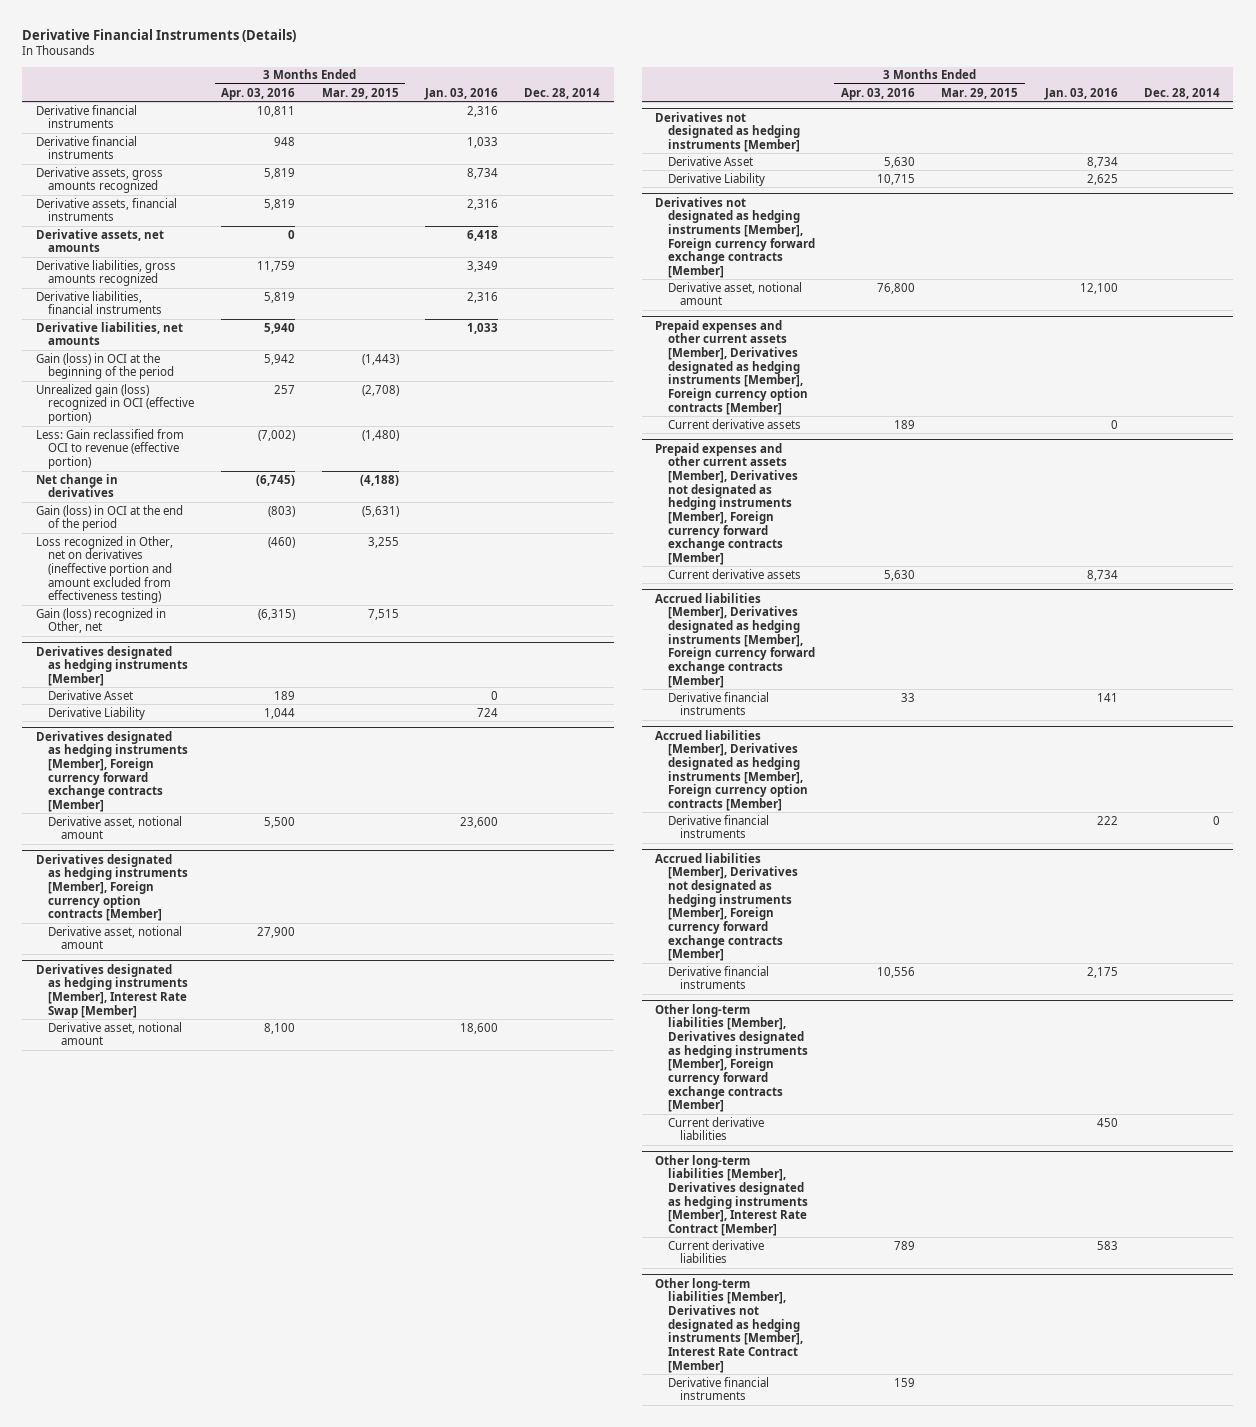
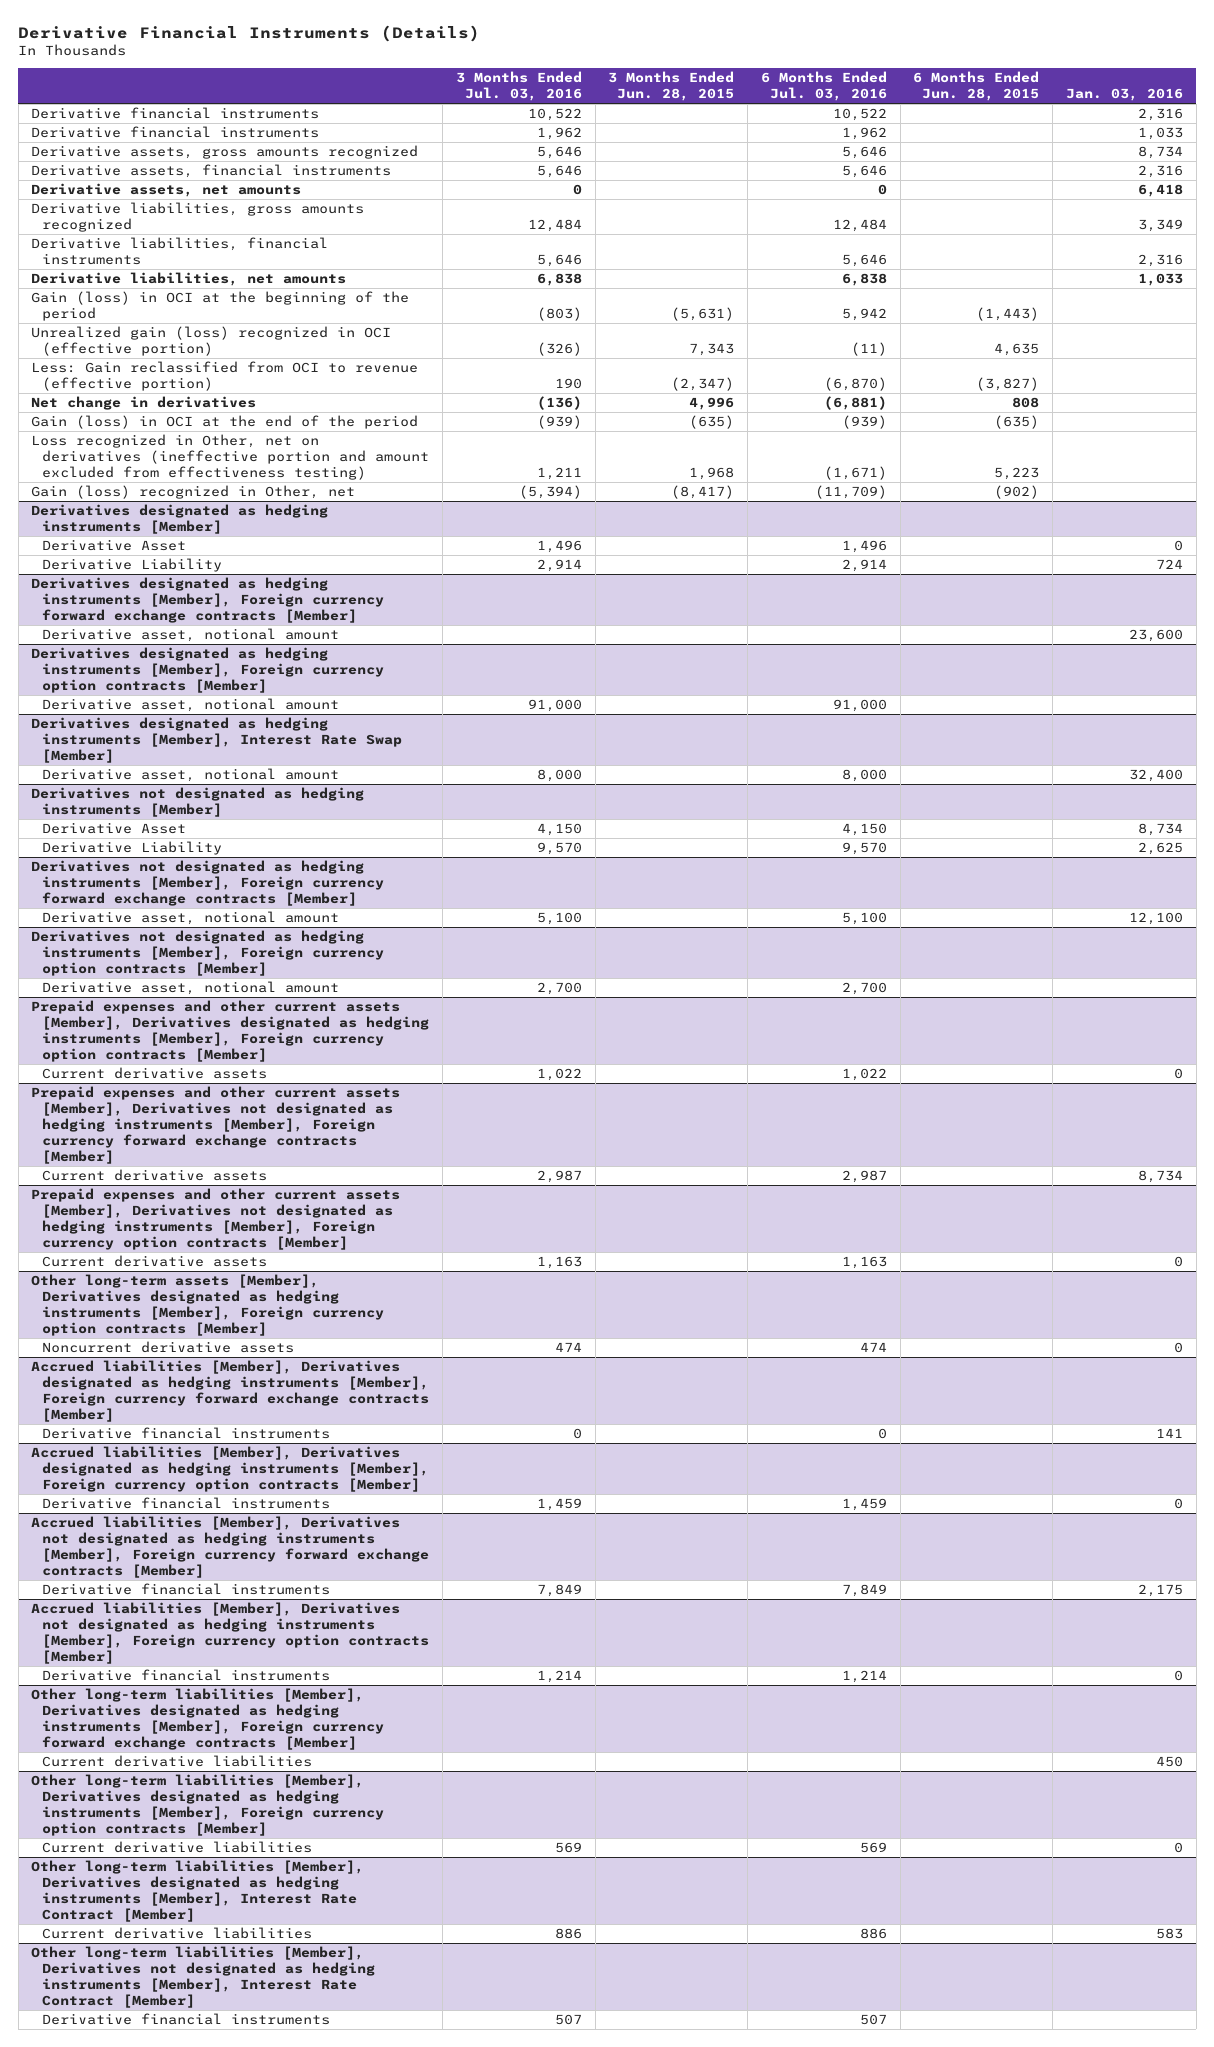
- | 3 Months Ended Apr. 03, 2016 | 3 Months Ended Mar. 29, 2015 | Jan. 03, 2016 | Dec. 28, 2014
+ | 3 Months Ended Jul. 03, 2016 | 3 Months Ended Jun. 28, 2015 | 6 Months Ended Jul. 03, 2016 | 6 Months Ended Jun. 28, 2015 | Jan. 03, 2016
@ Derivatives designated as hedging instruments [Member], Interest Rate Swap [Member]
- Derivative asset, notional amount | 8,100 | | 18,600 |
+ Derivative asset, notional amount | 8,000 | | 8,000 | | 32,400
+ Derivatives not designated as hedging instruments [Member], Foreign currency option contracts [Member]
+ Derivative asset, notional amount | 2,700 | | 2,700 | |
+ Prepaid expenses and other current assets [Member], Derivatives not designated as hedging instruments [Member], Foreign currency option contracts [Member]
+ Current derivative assets | 1,163 | | 1,163 | | 0
+ Other long-term assets [Member], Derivatives designated as hedging instruments [Member], Foreign currency option contracts [Member]
+ Noncurrent derivative assets | 474 | | 474 | | 0
@ Accrued liabilities [Member], Derivatives designated as hedging instruments [Member], Foreign currency option contracts [Member]
- Derivative financial instruments | | | 222 | 0
+ Derivative financial instruments | 1,459 | | 1,459 | | 0
+ Accrued liabilities [Member], Derivatives not designated as hedging instruments [Member], Foreign currency option contracts [Member]
+ Derivative financial instruments | 1,214 | | 1,214 | | 0
+ Other long-term liabilities [Member], Derivatives designated as hedging instruments [Member], Foreign currency option contracts [Member]
+ Current derivative liabilities | 569 | | 569 | | 0

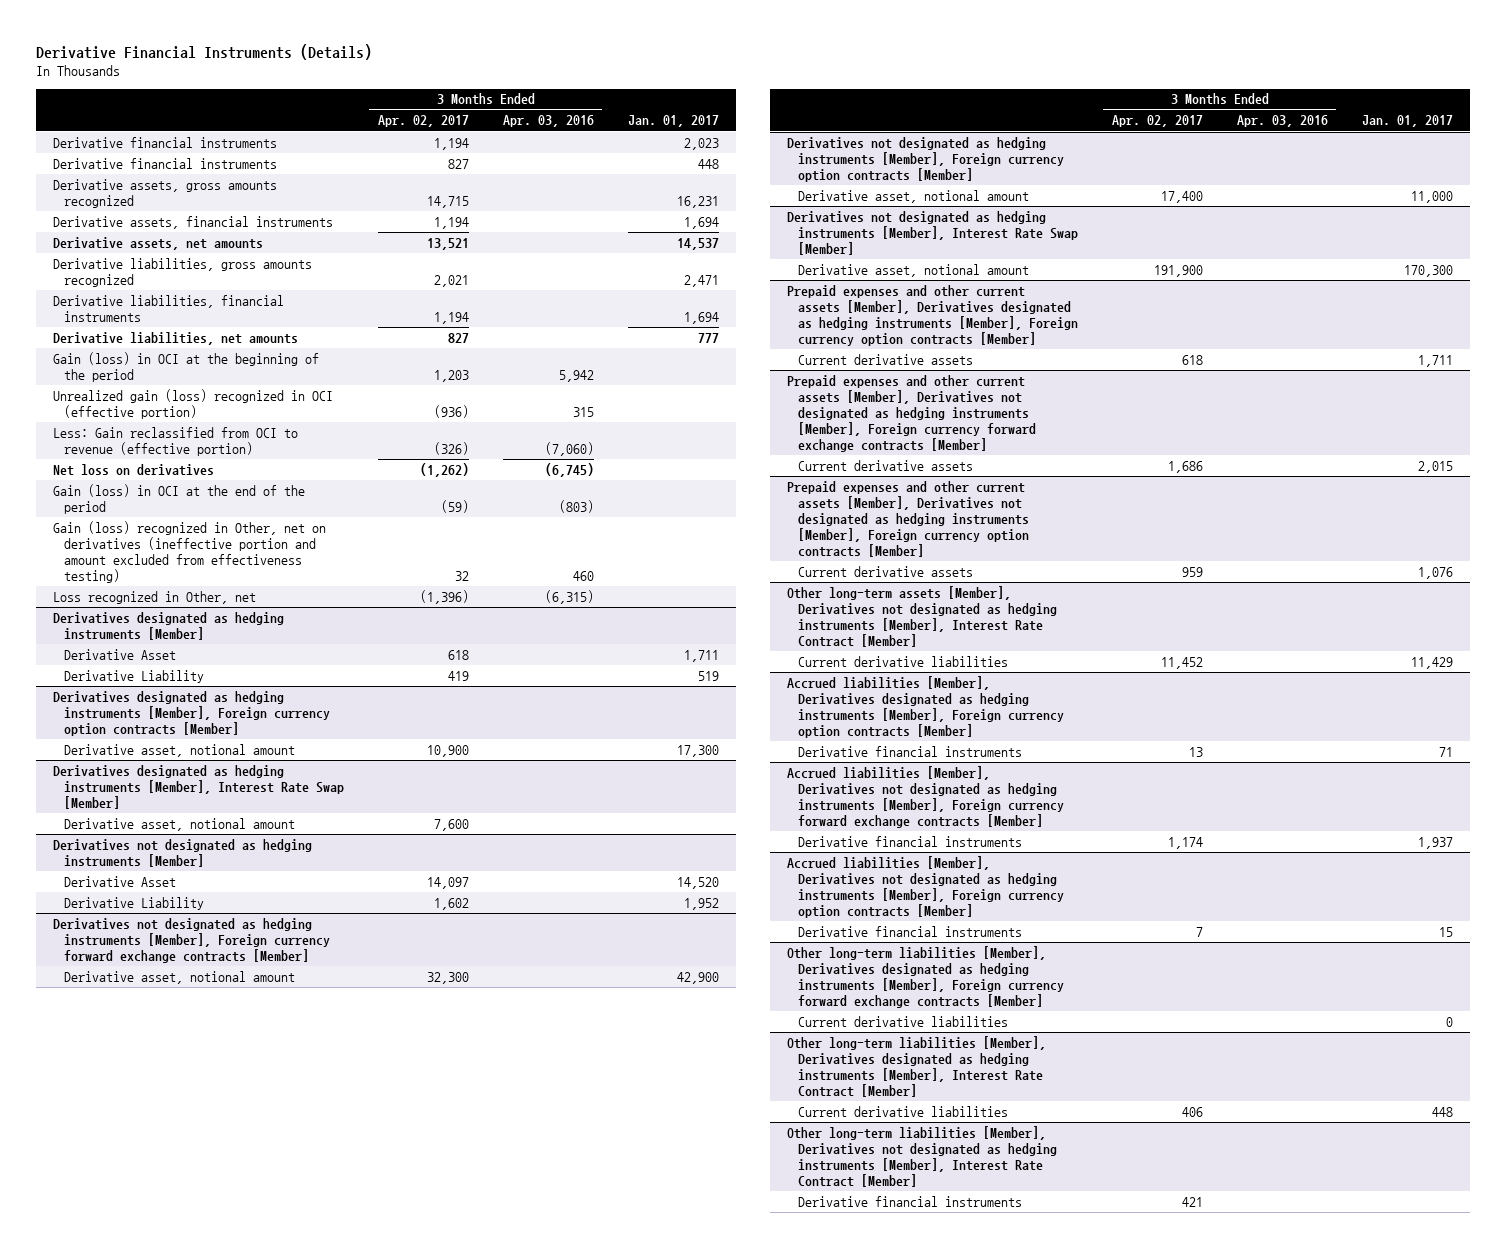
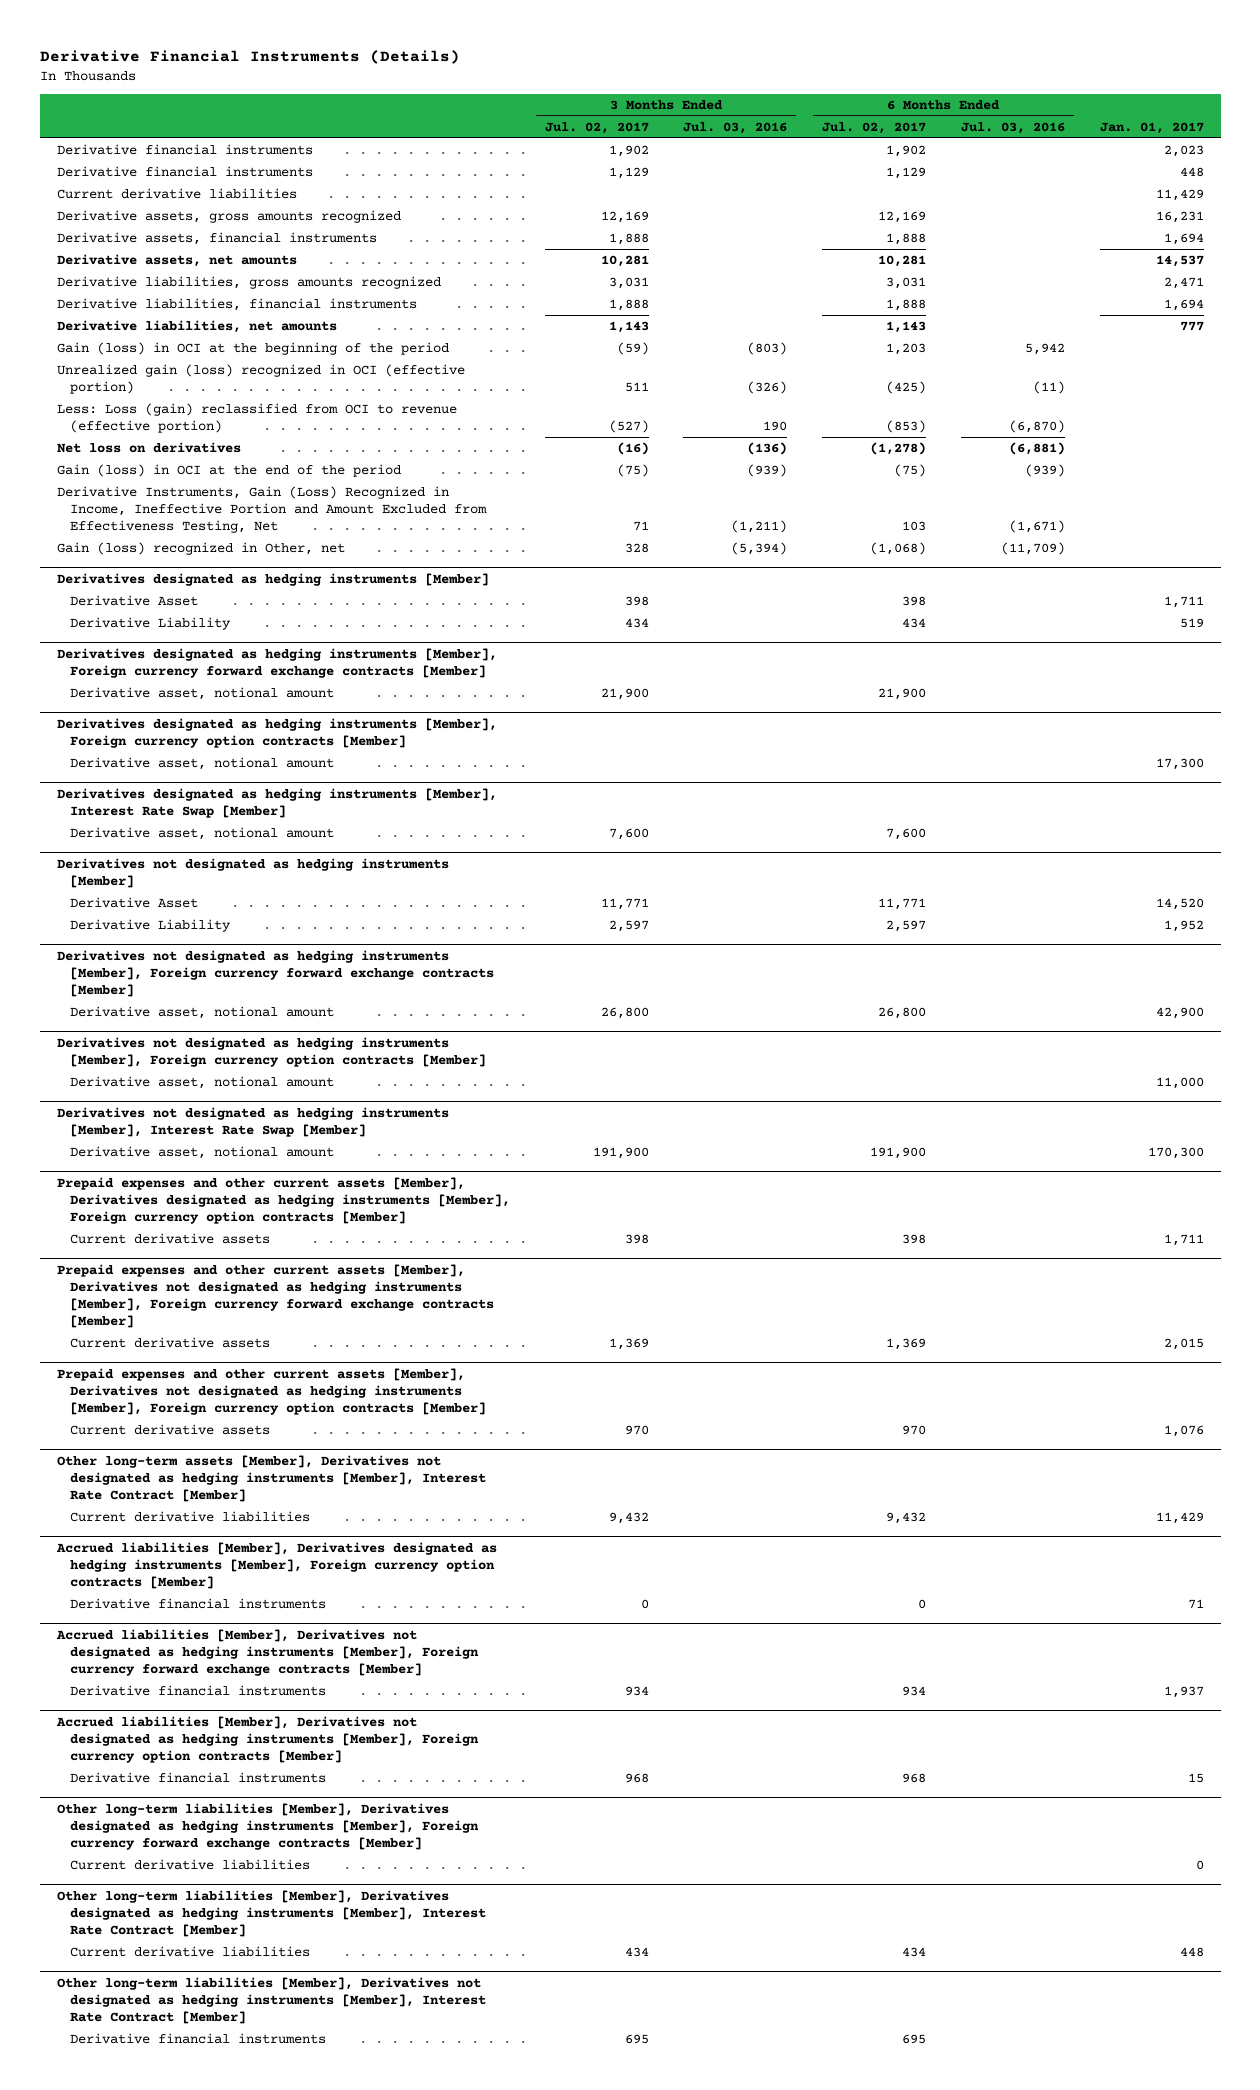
- | 3 Months Ended Apr. 02, 2017 | 3 Months Ended Apr. 03, 2016 | Jan. 01, 2017
+ | 3 Months Ended Jul. 02, 2017 | 3 Months Ended Jul. 03, 2016 | 6 Months Ended Jul. 02, 2017 | 6 Months Ended Jul. 03, 2016 | Jan. 01, 2017
+ Current derivative liabilities | | | | | 11,429
- Less: Gain reclassified from OCI to revenue (effective portion) | (326) | (7,060) |
+ Less: Loss (gain) reclassified from OCI to revenue (effective portion) | (527) | 190 | (853) | (6,870) |
- Gain (loss) recognized in Other, net on derivatives (ineffective portion and amount excluded from effectiveness testing) | 32 | 460 |
- Loss recognized in Other, net | (1,396) | (6,315) |
+ Derivative Instruments, Gain (Loss) Recognized in Income, Ineffective Portion and Amount Excluded from Effectiveness Testing, Net | 71 | (1,211) | 103 | (1,671) |
+ Gain (loss) recognized in Other, net | 328 | (5,394) | (1,068) | (11,709) |
+ Derivatives designated as hedging instruments [Member], Foreign currency forward exchange contracts [Member]
+ Derivative asset, notional amount | 21,900 | | 21,900 | |

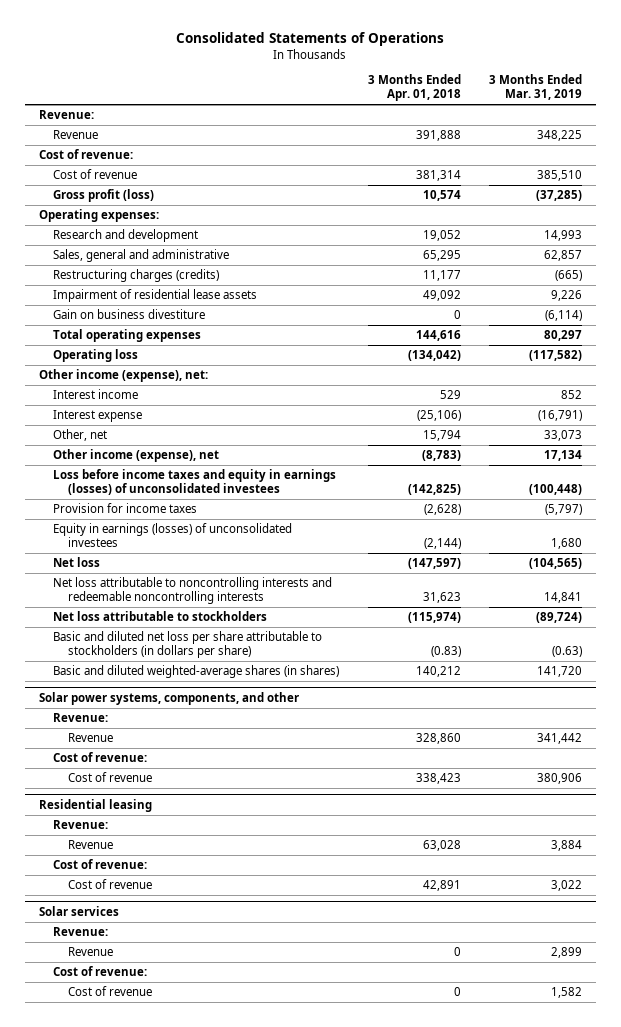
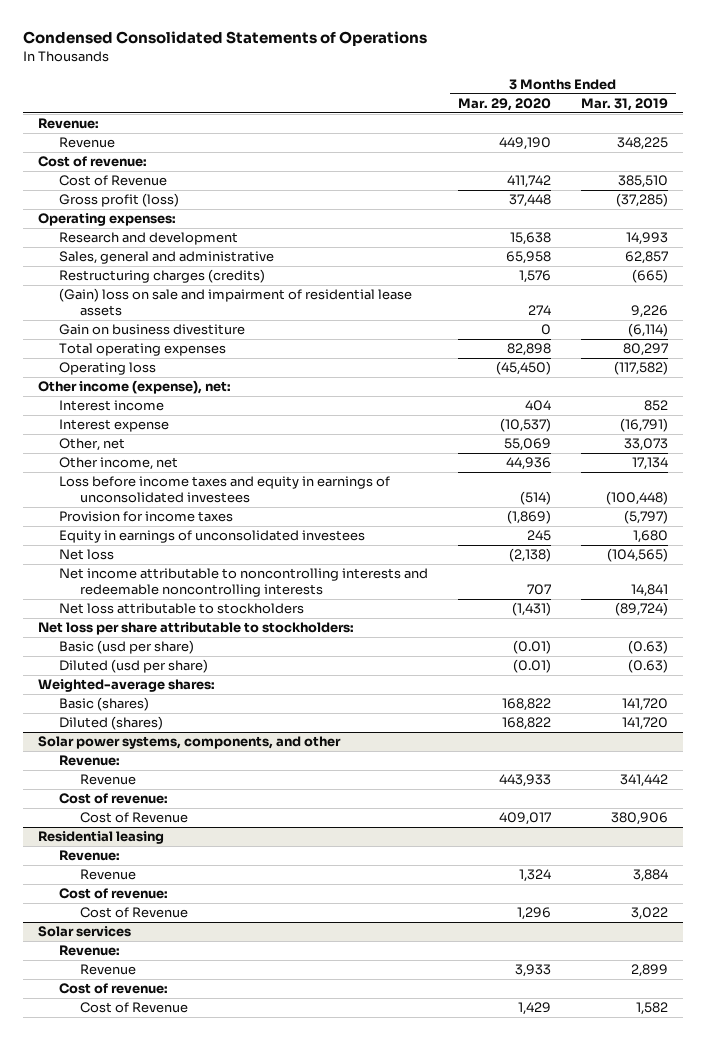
- Consolidated Statements of Operations
+ Condensed Consolidated Statements of Operations
- | 3 Months Ended Apr. 01, 2018 | 3 Months Ended Mar. 31, 2019
+ | 3 Months Ended Mar. 29, 2020 | 3 Months Ended Mar. 31, 2019
- Cost of revenue | 381,314 | 385,510
+ Cost of Revenue | 411,742 | 385,510
- Impairment of residential lease assets | 49,092 | 9,226
+ (Gain) loss on sale and impairment of residential lease assets | 274 | 9,226
- Other income (expense), net | (8,783) | 17,134
- Loss before income taxes and equity in earnings (losses) of unconsolidated investees | (142,825) | (100,448)
+ Other income, net | 44,936 | 17,134
+ Loss before income taxes and equity in earnings of unconsolidated investees | (514) | (100,448)
- Equity in earnings (losses) of unconsolidated investees | (2,144) | 1,680
+ Equity in earnings of unconsolidated investees | 245 | 1,680
- Net loss attributable to noncontrolling interests and redeemable noncontrolling interests | 31,623 | 14,841
+ Net income attributable to noncontrolling interests and redeemable noncontrolling interests | 707 | 14,841
- Basic and diluted net loss per share attributable to stockholders (in dollars per share) | (0.83) | (0.63)
- Basic and diluted weighted-average shares (in shares) | 140,212 | 141,720
+ Net loss per share attributable to stockholders:
+ Basic (usd per share) | (0.01) | (0.63)
+ Diluted (usd per share) | (0.01) | (0.63)
+ Weighted-average shares:
+ Basic (shares) | 168,822 | 141,720
+ Diluted (shares) | 168,822 | 141,720
@ Solar power systems, components, and other
- Cost of revenue | 338,423 | 380,906
+ Cost of Revenue | 409,017 | 380,906
@ Residential leasing
- Cost of revenue | 42,891 | 3,022
+ Cost of Revenue | 1,296 | 3,022
@ Solar services
- Cost of revenue | 0 | 1,582
+ Cost of Revenue | 1,429 | 1,582

